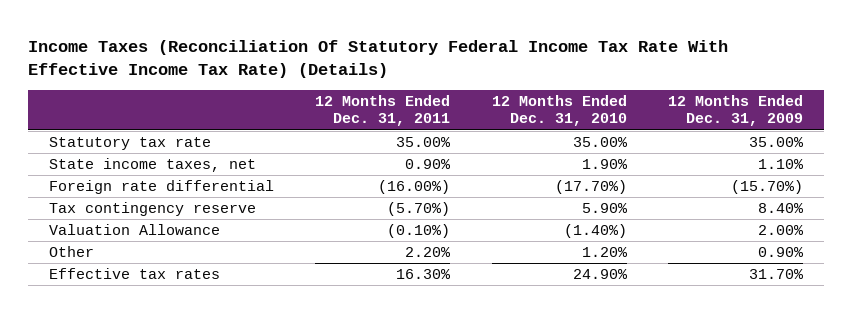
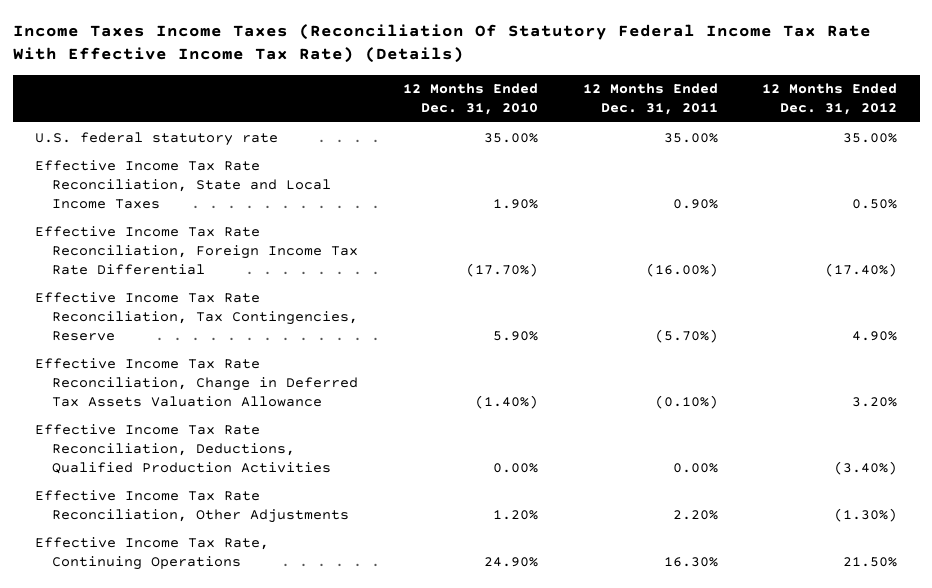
- Income Taxes (Reconciliation Of Statutory Federal Income Tax Rate With Effective Income Tax Rate) (Details)
+ Income Taxes Income Taxes (Reconciliation Of Statutory Federal Income Tax Rate With Effective Income Tax Rate) (Details)
- | 12 Months Ended Dec. 31, 2011 | 12 Months Ended Dec. 31, 2010 | 12 Months Ended Dec. 31, 2009
+ | 12 Months Ended Dec. 31, 2010 | 12 Months Ended Dec. 31, 2011 | 12 Months Ended Dec. 31, 2012
- Statutory tax rate | 35.00% | 35.00% | 35.00%
- State income taxes, net | 0.90% | 1.90% | 1.10%
- Foreign rate differential | (16.00%) | (17.70%) | (15.70%)
- Tax contingency reserve | (5.70%) | 5.90% | 8.40%
- Valuation Allowance | (0.10%) | (1.40%) | 2.00%
- Other | 2.20% | 1.20% | 0.90%
- Effective tax rates | 16.30% | 24.90% | 31.70%
+ U.S. federal statutory rate | 35.00% | 35.00% | 35.00%
+ Effective Income Tax Rate Reconciliation, State and Local Income Taxes | 1.90% | 0.90% | 0.50%
+ Effective Income Tax Rate Reconciliation, Foreign Income Tax Rate Differential | (17.70%) | (16.00%) | (17.40%)
+ Effective Income Tax Rate Reconciliation, Tax Contingencies, Reserve | 5.90% | (5.70%) | 4.90%
+ Effective Income Tax Rate Reconciliation, Change in Deferred Tax Assets Valuation Allowance | (1.40%) | (0.10%) | 3.20%
+ Effective Income Tax Rate Reconciliation, Deductions, Qualified Production Activities | 0.00% | 0.00% | (3.40%)
+ Effective Income Tax Rate Reconciliation, Other Adjustments | 1.20% | 2.20% | (1.30%)
+ Effective Income Tax Rate, Continuing Operations | 24.90% | 16.30% | 21.50%

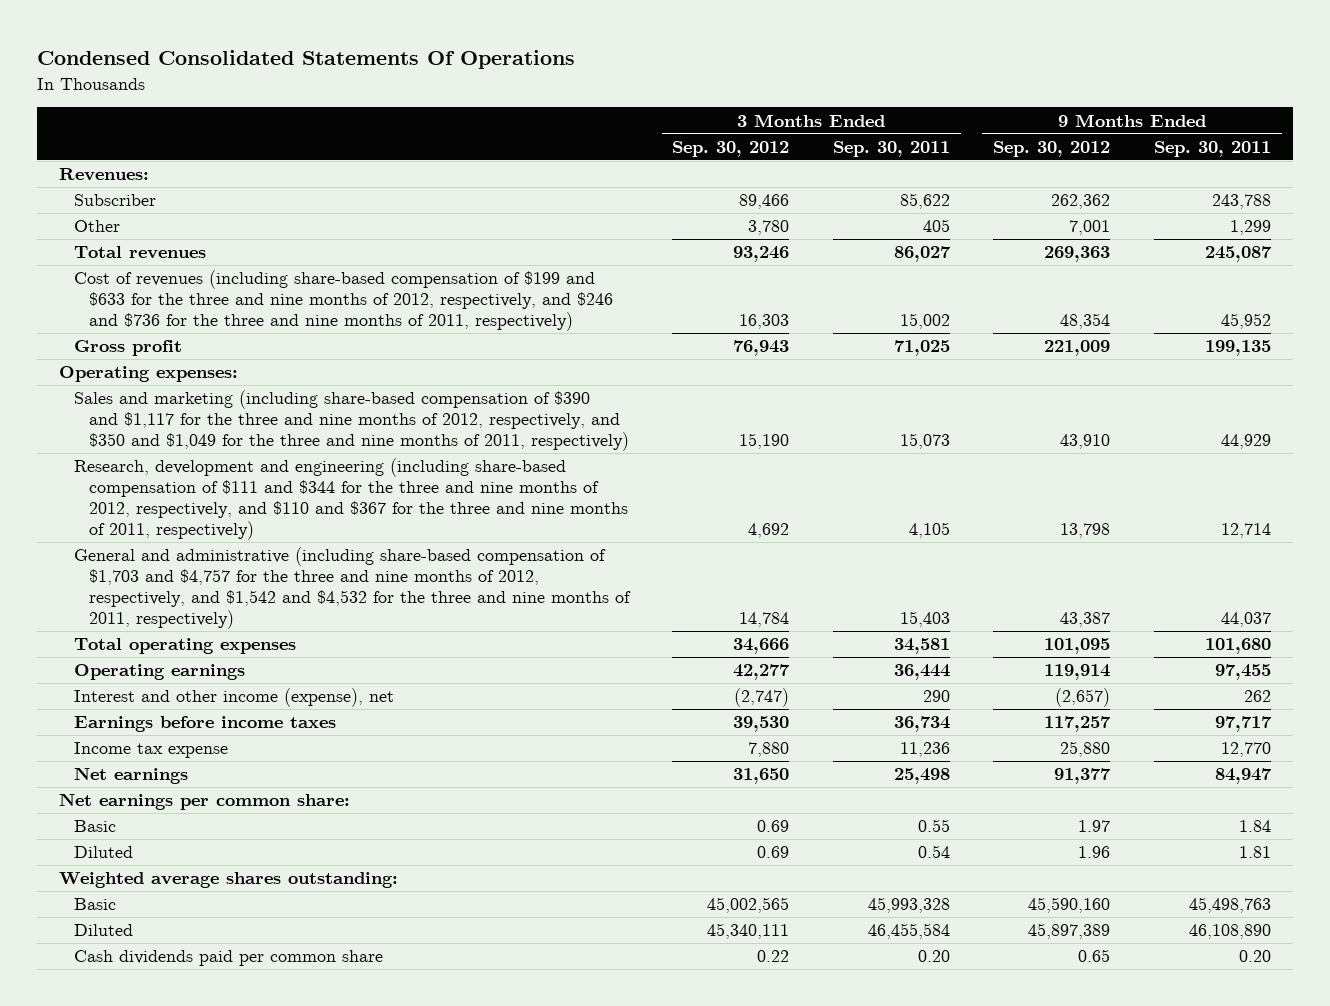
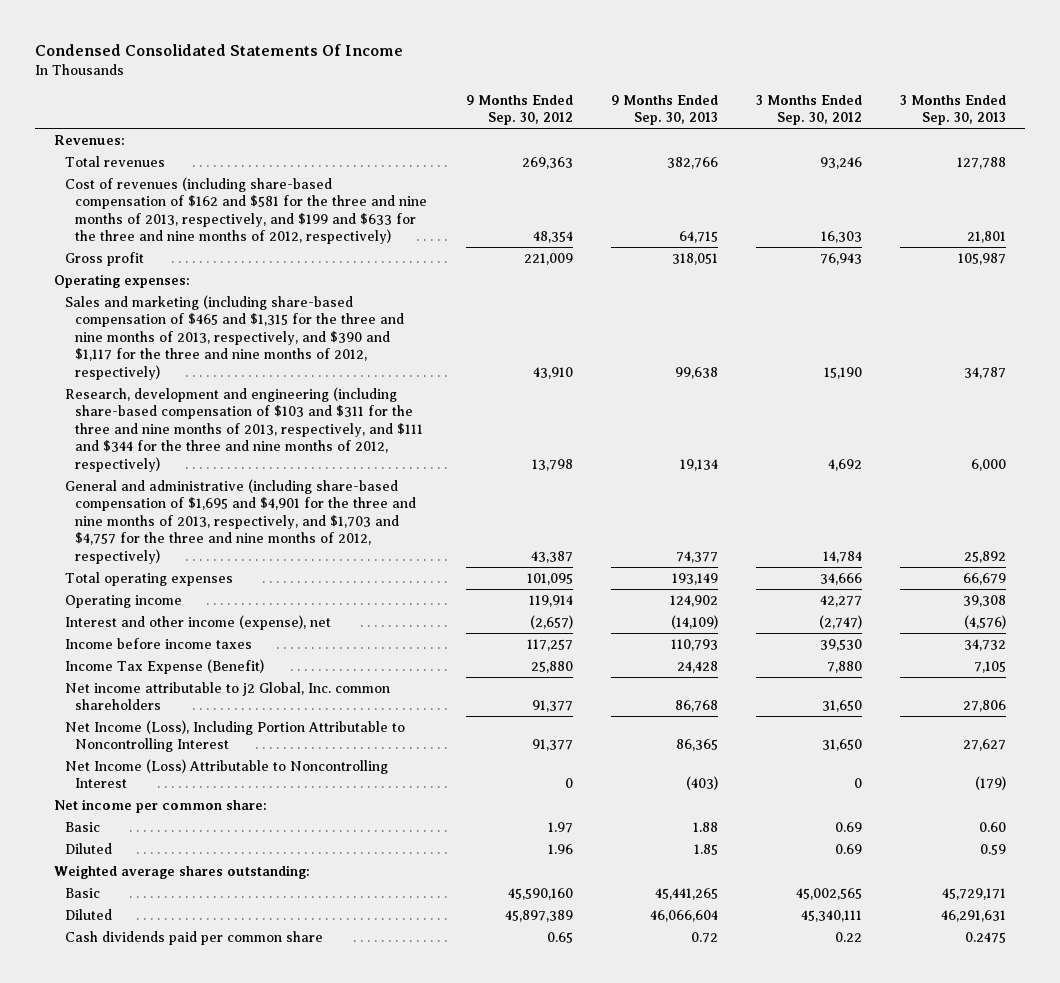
- Condensed Consolidated Statements Of Operations
+ Condensed Consolidated Statements Of Income
- | 3 Months Ended Sep. 30, 2012 | 3 Months Ended Sep. 30, 2011 | 9 Months Ended Sep. 30, 2012 | 9 Months Ended Sep. 30, 2011
+ | 9 Months Ended Sep. 30, 2012 | 9 Months Ended Sep. 30, 2013 | 3 Months Ended Sep. 30, 2012 | 3 Months Ended Sep. 30, 2013
- Subscriber | 89,466 | 85,622 | 262,362 | 243,788
- Other | 3,780 | 405 | 7,001 | 1,299
- Cost of revenues (including share-based compensation of $199 and $633 for the three and nine months of 2012, respectively, and $246 and $736 for the three and nine months of 2011, respectively) | 16,303 | 15,002 | 48,354 | 45,952
+ Cost of revenues (including share-based compensation of $162 and $581 for the three and nine months of 2013, respectively, and $199 and $633 for the three and nine months of 2012, respectively) | 48,354 | 64,715 | 16,303 | 21,801
- Sales and marketing (including share-based compensation of $390 and $1,117 for the three and nine months of 2012, respectively, and $350 and $1,049 for the three and nine months of 2011, respectively) | 15,190 | 15,073 | 43,910 | 44,929
- Research, development and engineering (including share-based compensation of $111 and $344 for the three and nine months of 2012, respectively, and $110 and $367 for the three and nine months of 2011, respectively) | 4,692 | 4,105 | 13,798 | 12,714
- General and administrative (including share-based compensation of $1,703 and $4,757 for the three and nine months of 2012, respectively, and $1,542 and $4,532 for the three and nine months of 2011, respectively) | 14,784 | 15,403 | 43,387 | 44,037
+ Sales and marketing (including share-based compensation of $465 and $1,315 for the three and nine months of 2013, respectively, and $390 and $1,117 for the three and nine months of 2012, respectively) | 43,910 | 99,638 | 15,190 | 34,787
+ Research, development and engineering (including share-based compensation of $103 and $311 for the three and nine months of 2013, respectively, and $111 and $344 for the three and nine months of 2012, respectively) | 13,798 | 19,134 | 4,692 | 6,000
+ General and administrative (including share-based compensation of $1,695 and $4,901 for the three and nine months of 2013, respectively, and $1,703 and $4,757 for the three and nine months of 2012, respectively) | 43,387 | 74,377 | 14,784 | 25,892
- Operating earnings | 42,277 | 36,444 | 119,914 | 97,455
+ Operating income | 119,914 | 124,902 | 42,277 | 39,308
- Earnings before income taxes | 39,530 | 36,734 | 117,257 | 97,717
- Income tax expense | 7,880 | 11,236 | 25,880 | 12,770
- Net earnings | 31,650 | 25,498 | 91,377 | 84,947
- Net earnings per common share:
+ Income before income taxes | 117,257 | 110,793 | 39,530 | 34,732
+ Income Tax Expense (Benefit) | 25,880 | 24,428 | 7,880 | 7,105
+ Net income attributable to j2 Global, Inc. common shareholders | 91,377 | 86,768 | 31,650 | 27,806
+ Net Income (Loss), Including Portion Attributable to Noncontrolling Interest | 91,377 | 86,365 | 31,650 | 27,627
+ Net Income (Loss) Attributable to Noncontrolling Interest | 0 | (403) | 0 | (179)
+ Net income per common share:

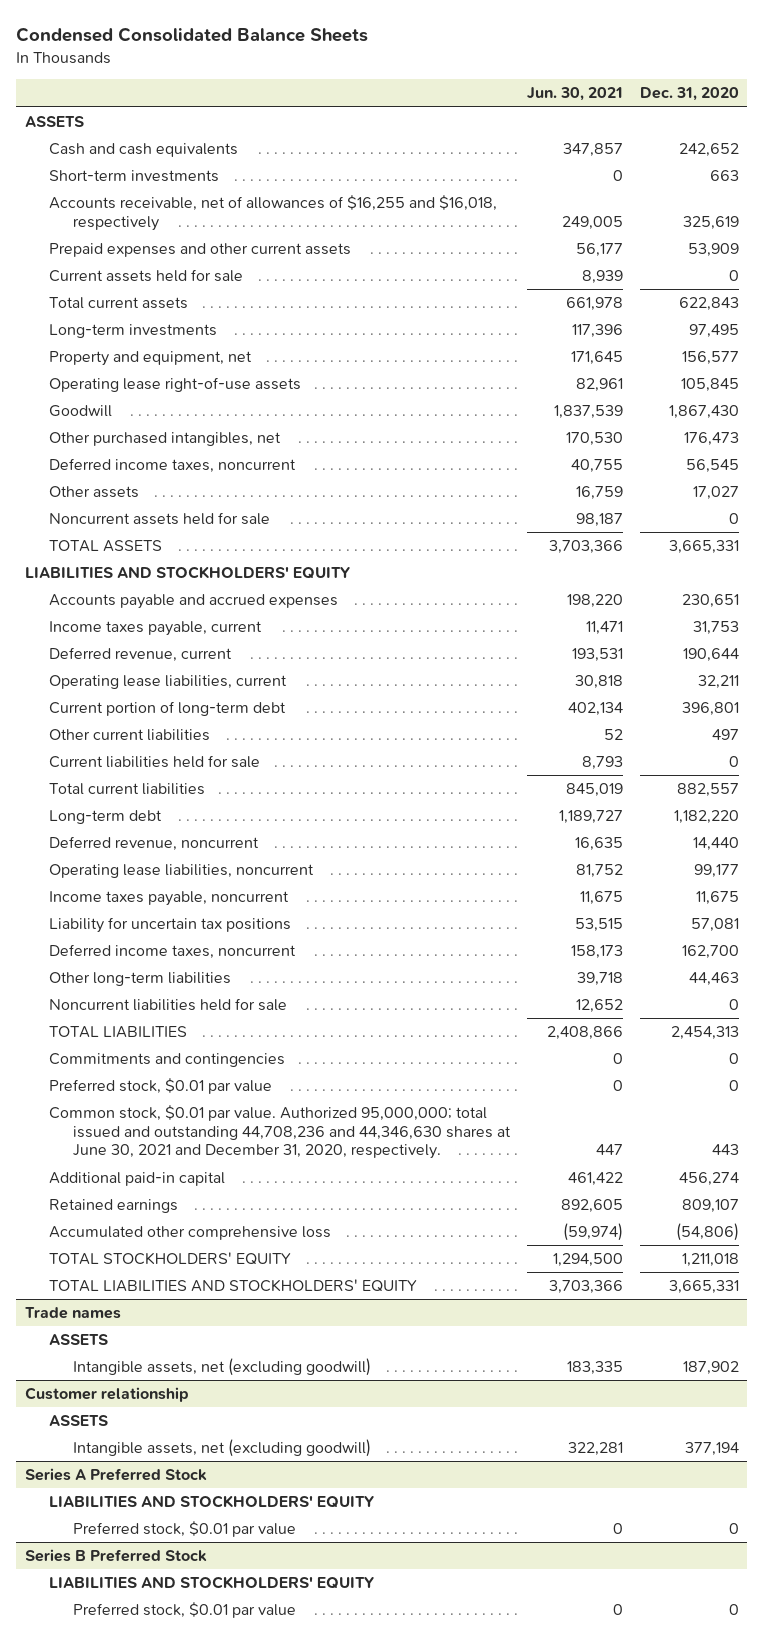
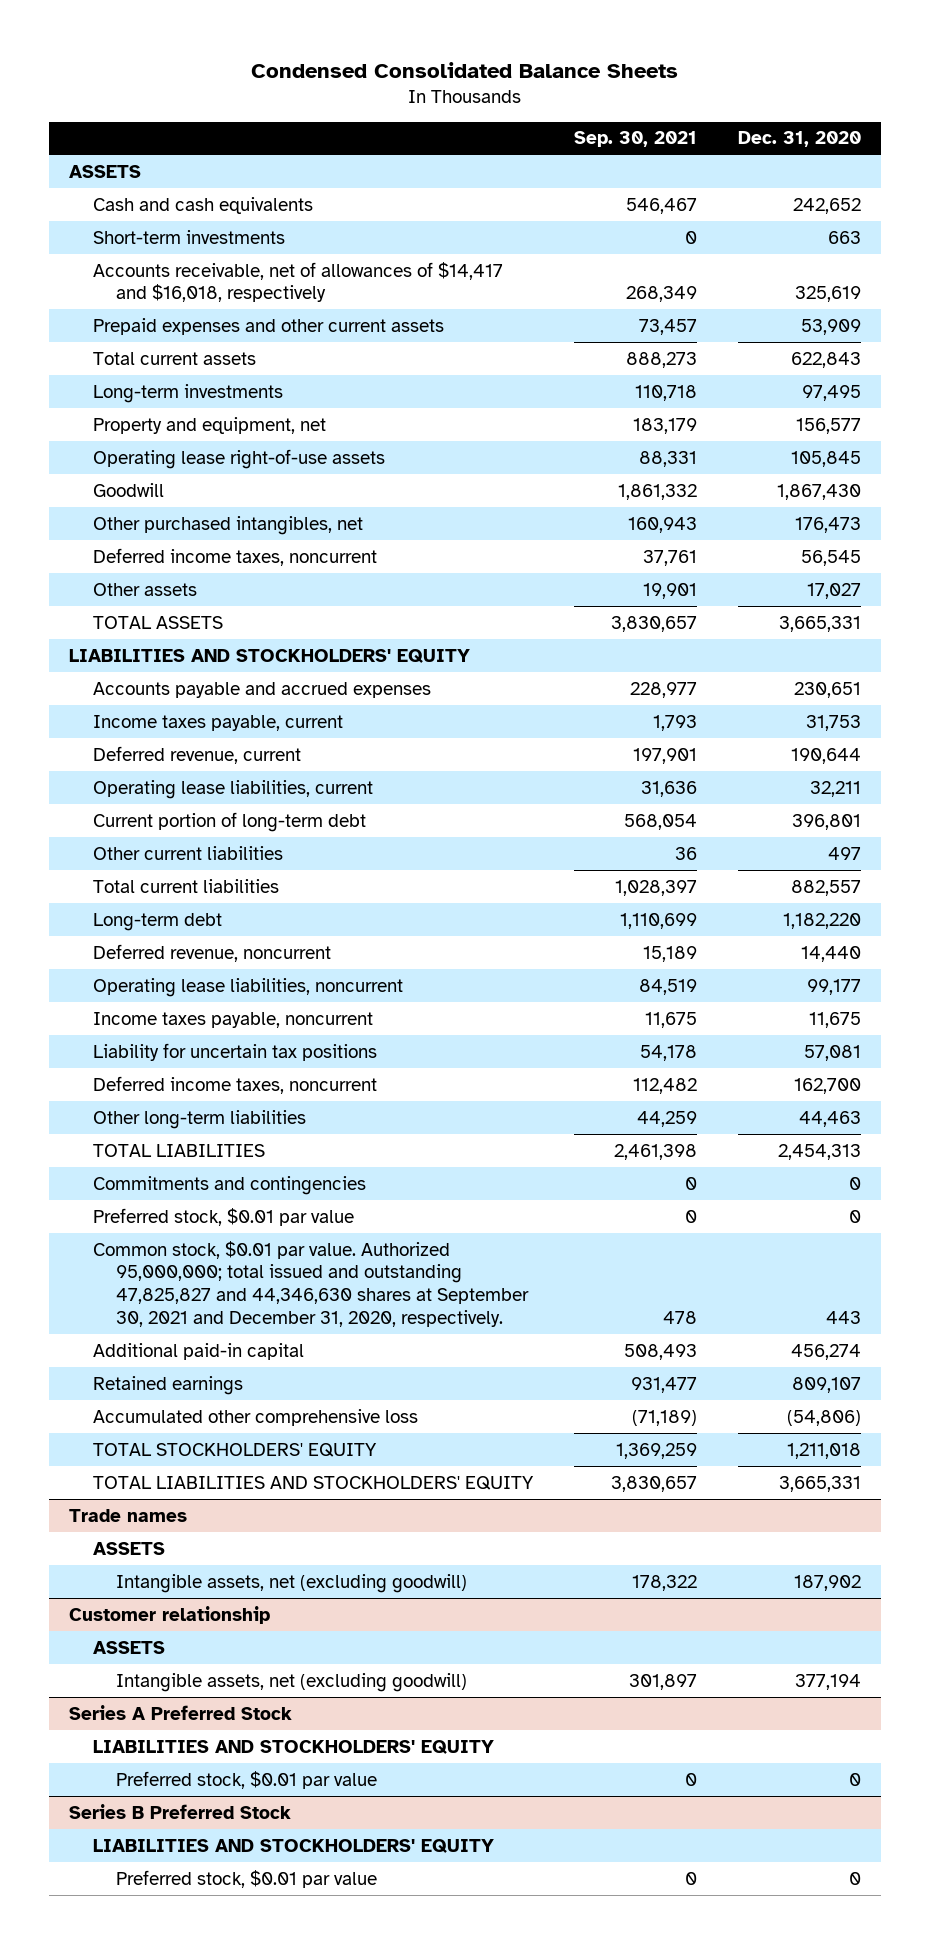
- | Jun. 30, 2021 | Dec. 31, 2020
+ | Sep. 30, 2021 | Dec. 31, 2020
- Accounts receivable, net of allowances of $16,255 and $16,018, respectively | 249,005 | 325,619
+ Accounts receivable, net of allowances of $14,417 and $16,018, respectively | 268,349 | 325,619
- Current assets held for sale | 8,939 | 0
- Noncurrent assets held for sale | 98,187 | 0
- Current liabilities held for sale | 8,793 | 0
- Noncurrent liabilities held for sale | 12,652 | 0
- Common stock, $0.01 par value. Authorized 95,000,000; total issued and outstanding 44,708,236 and 44,346,630 shares at June 30, 2021 and December 31, 2020, respectively. | 447 | 443
+ Common stock, $0.01 par value. Authorized 95,000,000; total issued and outstanding 47,825,827 and 44,346,630 shares at September 30, 2021 and December 31, 2020, respectively. | 478 | 443

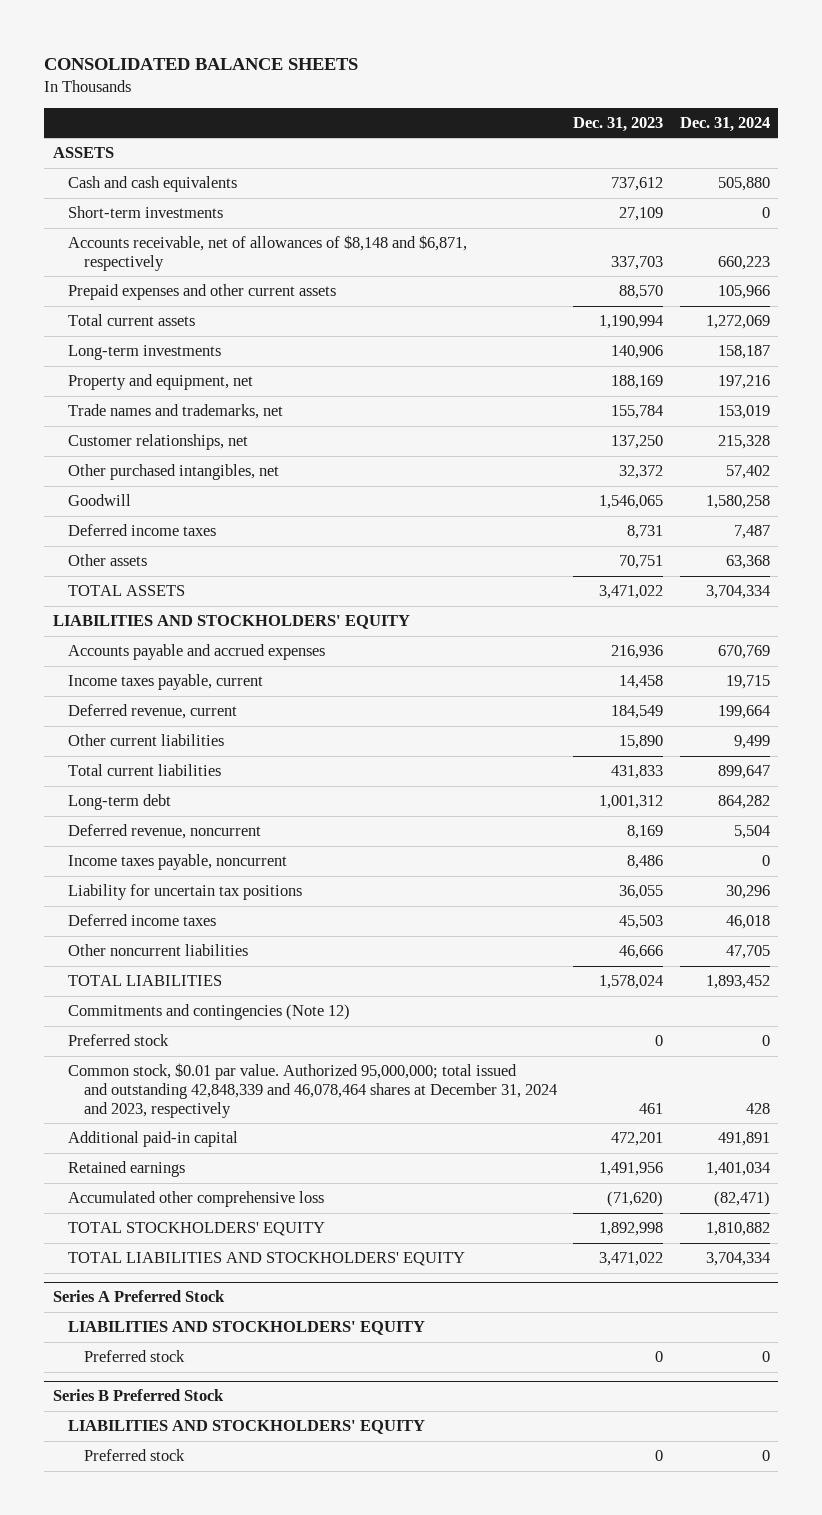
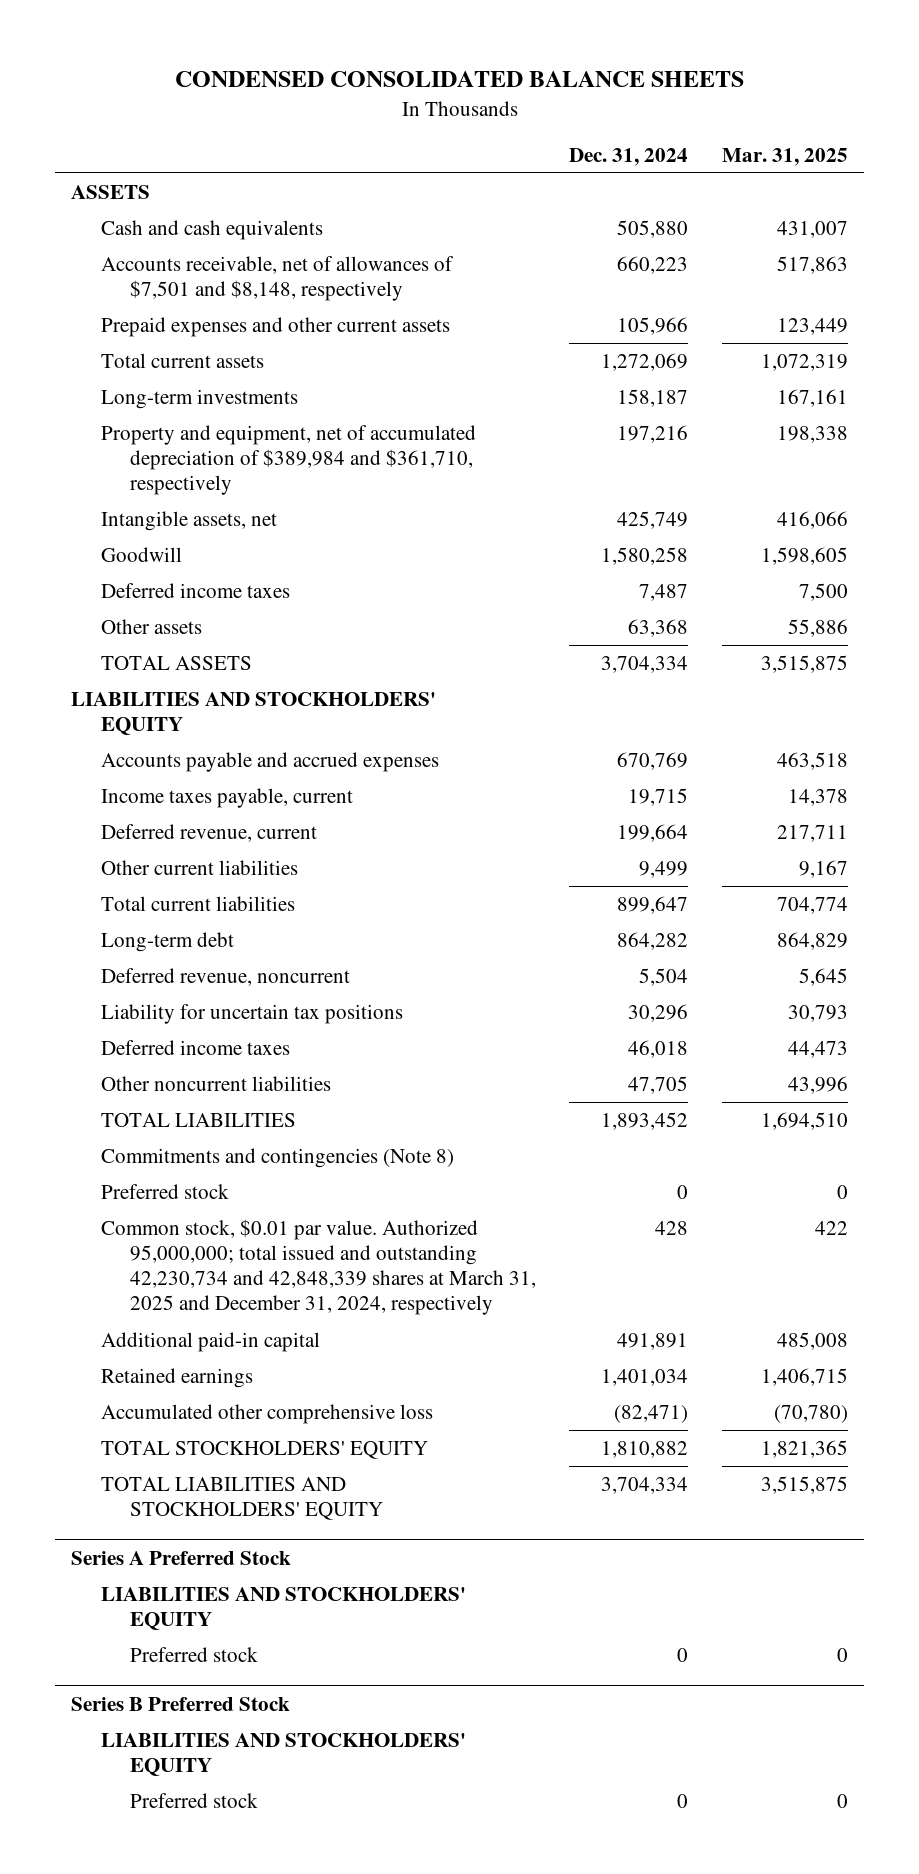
- CONSOLIDATED BALANCE SHEETS
+ CONDENSED CONSOLIDATED BALANCE SHEETS
- | Dec. 31, 2023 | Dec. 31, 2024
+ | Dec. 31, 2024 | Mar. 31, 2025
- Short-term investments | 27,109 | 0
- Accounts receivable, net of allowances of $8,148 and $6,871, respectively | 337,703 | 660,223
+ Accounts receivable, net of allowances of $7,501 and $8,148, respectively | 660,223 | 517,863
- Property and equipment, net | 188,169 | 197,216
- Trade names and trademarks, net | 155,784 | 153,019
- Customer relationships, net | 137,250 | 215,328
- Other purchased intangibles, net | 32,372 | 57,402
+ Property and equipment, net of accumulated depreciation of $389,984 and $361,710, respectively | 197,216 | 198,338
+ Intangible assets, net | 425,749 | 416,066
- Income taxes payable, noncurrent | 8,486 | 0
- Commitments and contingencies (Note 12)
+ Commitments and contingencies (Note 8)
- Common stock, $0.01 par value. Authorized 95,000,000; total issued and outstanding 42,848,339 and 46,078,464 shares at December 31, 2024 and 2023, respectively | 461 | 428
+ Common stock, $0.01 par value. Authorized 95,000,000; total issued and outstanding 42,230,734 and 42,848,339 shares at March 31, 2025 and December 31, 2024, respectively | 428 | 422

